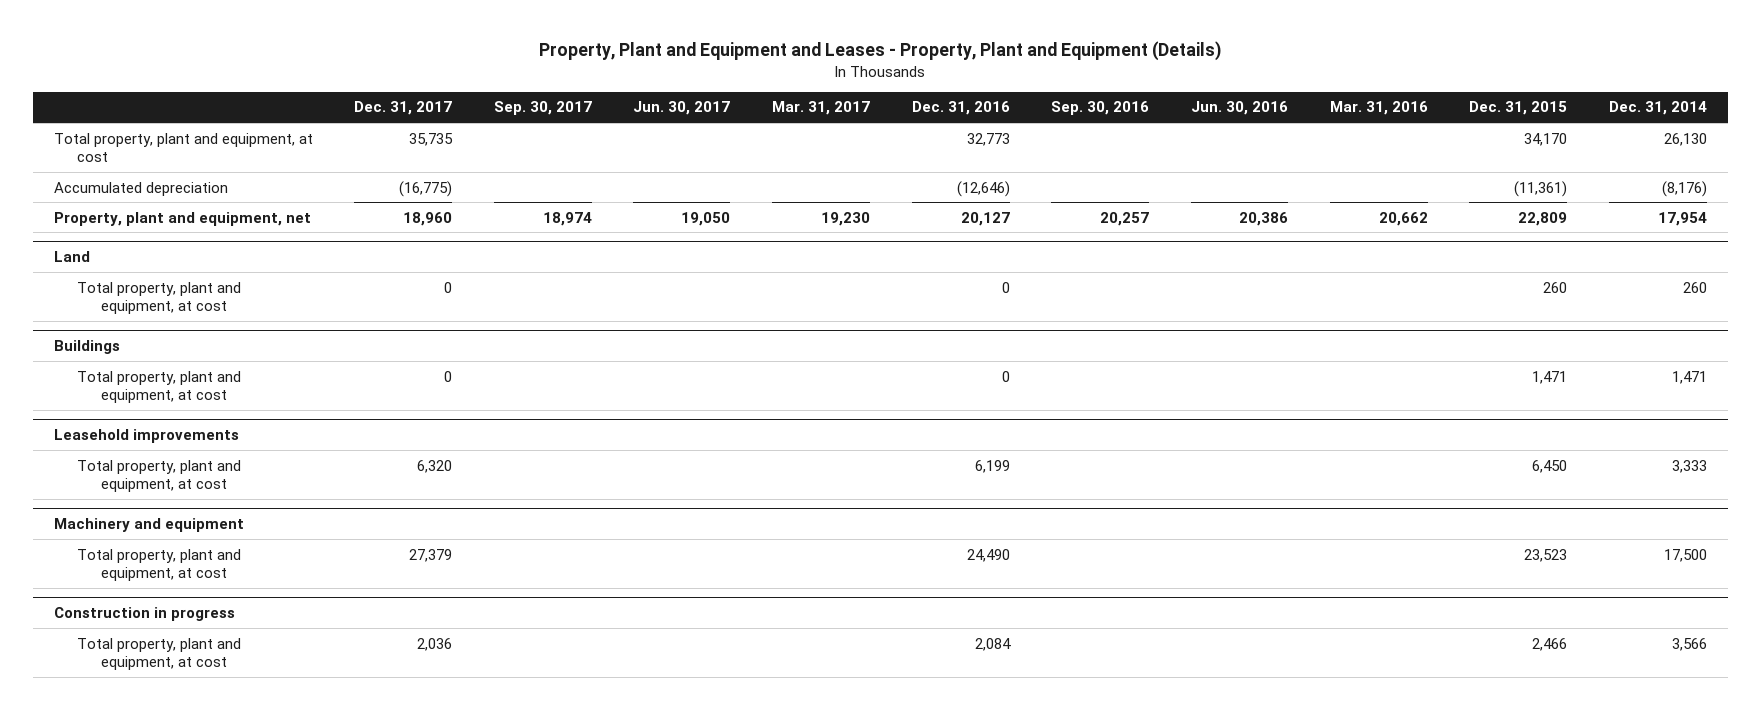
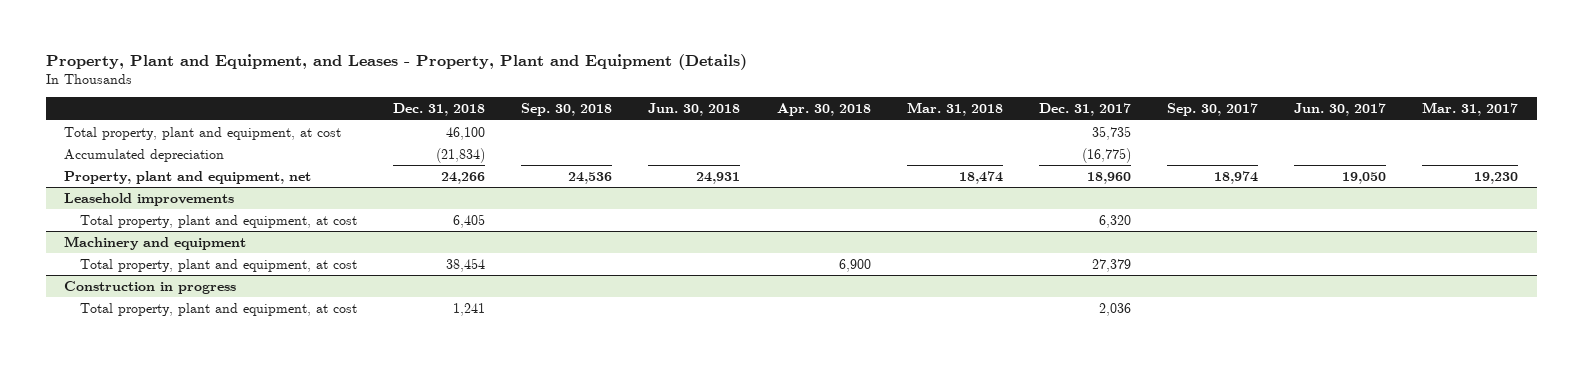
- Property, Plant and Equipment and Leases - Property, Plant and Equipment (Details)
+ Property, Plant and Equipment, and Leases - Property, Plant and Equipment (Details)
- | Dec. 31, 2017 | Sep. 30, 2017 | Jun. 30, 2017 | Mar. 31, 2017 | Dec. 31, 2016 | Sep. 30, 2016 | Jun. 30, 2016 | Mar. 31, 2016 | Dec. 31, 2015 | Dec. 31, 2014
+ | Dec. 31, 2018 | Sep. 30, 2018 | Jun. 30, 2018 | Apr. 30, 2018 | Mar. 31, 2018 | Dec. 31, 2017 | Sep. 30, 2017 | Jun. 30, 2017 | Mar. 31, 2017
- Land
- Total property, plant and equipment, at cost | 0 | | | | 0 | | | | 260 | 260
- Buildings
- Total property, plant and equipment, at cost | 0 | | | | 0 | | | | 1,471 | 1,471

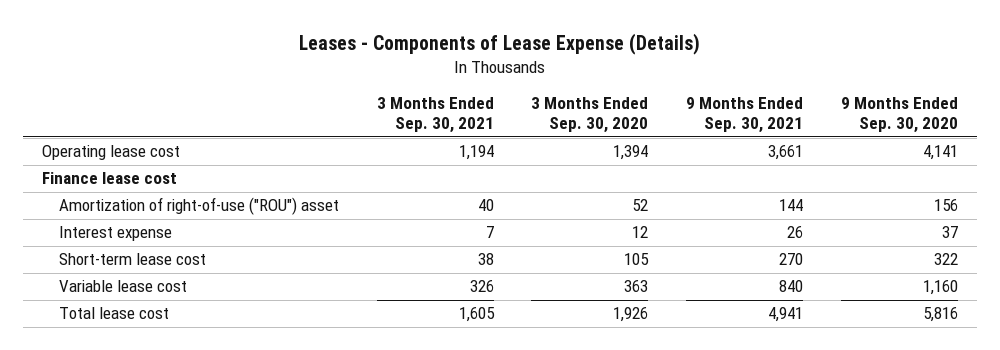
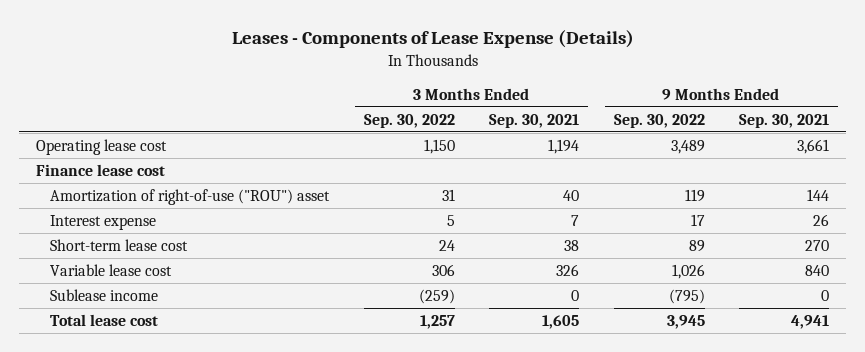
- | 3 Months Ended Sep. 30, 2021 | 3 Months Ended Sep. 30, 2020 | 9 Months Ended Sep. 30, 2021 | 9 Months Ended Sep. 30, 2020
+ | 3 Months Ended Sep. 30, 2022 | 3 Months Ended Sep. 30, 2021 | 9 Months Ended Sep. 30, 2022 | 9 Months Ended Sep. 30, 2021
+ Sublease income | (259) | 0 | (795) | 0

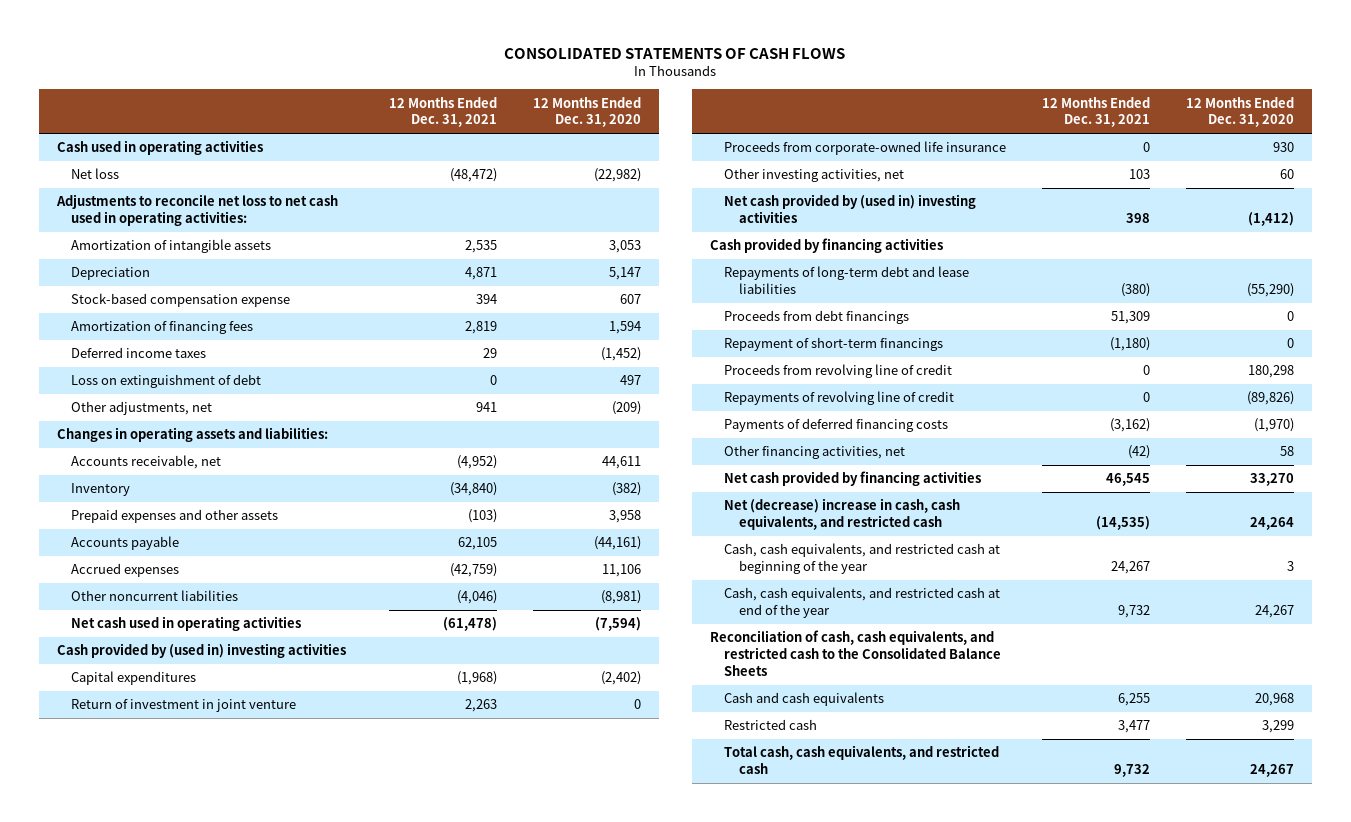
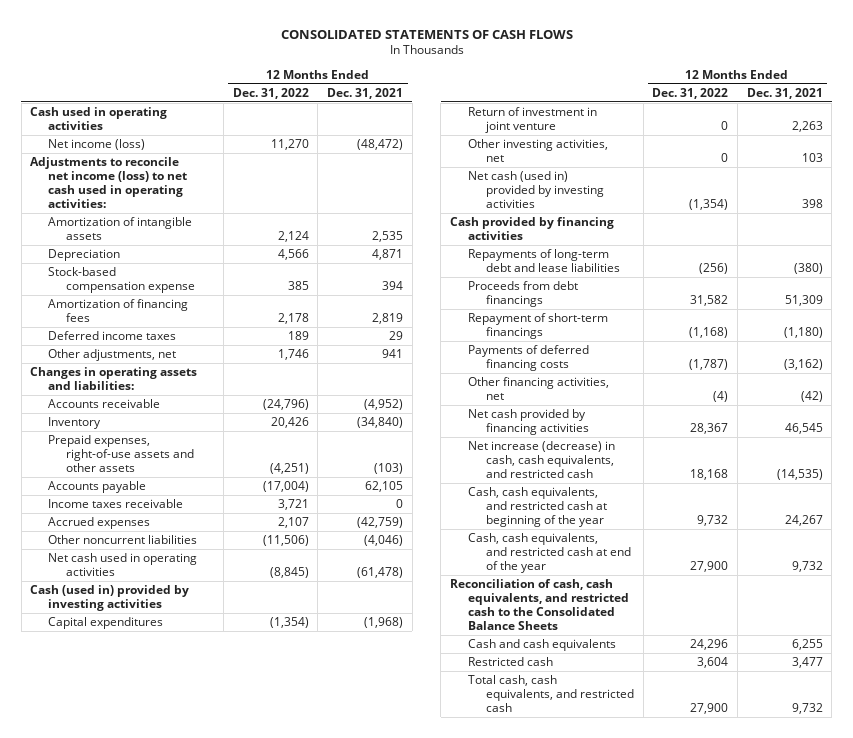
- | 12 Months Ended Dec. 31, 2021 | 12 Months Ended Dec. 31, 2020
+ | 12 Months Ended Dec. 31, 2022 | 12 Months Ended Dec. 31, 2021
- Net loss | (48,472) | (22,982)
- Adjustments to reconcile net loss to net cash used in operating activities:
+ Net income (loss) | 11,270 | (48,472)
+ Adjustments to reconcile net income (loss) to net cash used in operating activities:
- Loss on extinguishment of debt | 0 | 497
- Accounts receivable, net | (4,952) | 44,611
+ Accounts receivable | (24,796) | (4,952)
- Prepaid expenses and other assets | (103) | 3,958
+ Prepaid expenses, right-of-use assets and other assets | (4,251) | (103)
+ Income taxes receivable | 3,721 | 0
- Cash provided by (used in) investing activities
+ Cash (used in) provided by investing activities
- Proceeds from corporate-owned life insurance | 0 | 930
- Net cash provided by (used in) investing activities | 398 | (1,412)
+ Net cash (used in) provided by investing activities | (1,354) | 398
- Proceeds from revolving line of credit | 0 | 180,298
- Repayments of revolving line of credit | 0 | (89,826)
- Net (decrease) increase in cash, cash equivalents, and restricted cash | (14,535) | 24,264
+ Net increase (decrease) in cash, cash equivalents, and restricted cash | 18,168 | (14,535)

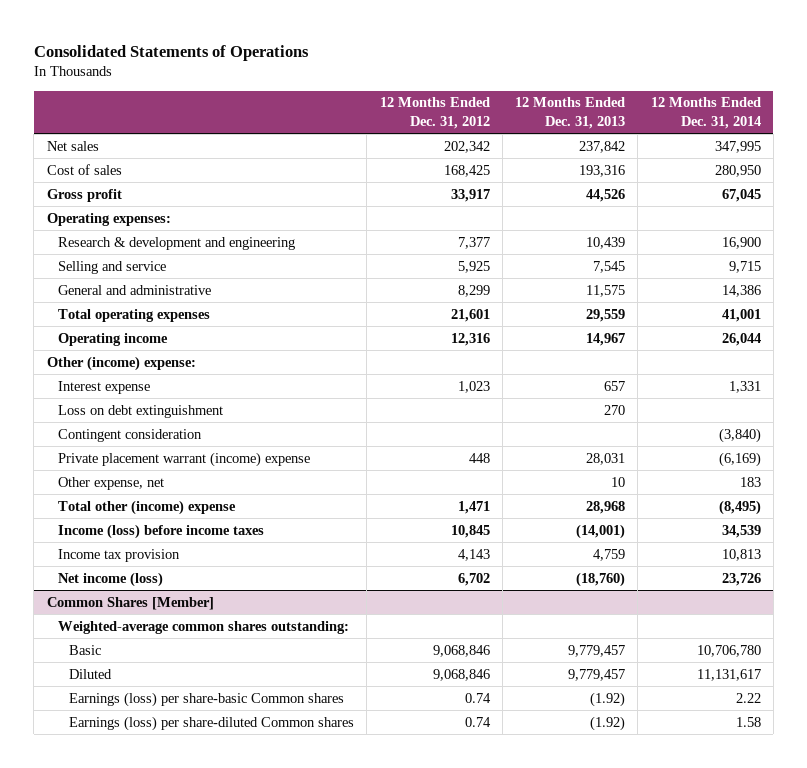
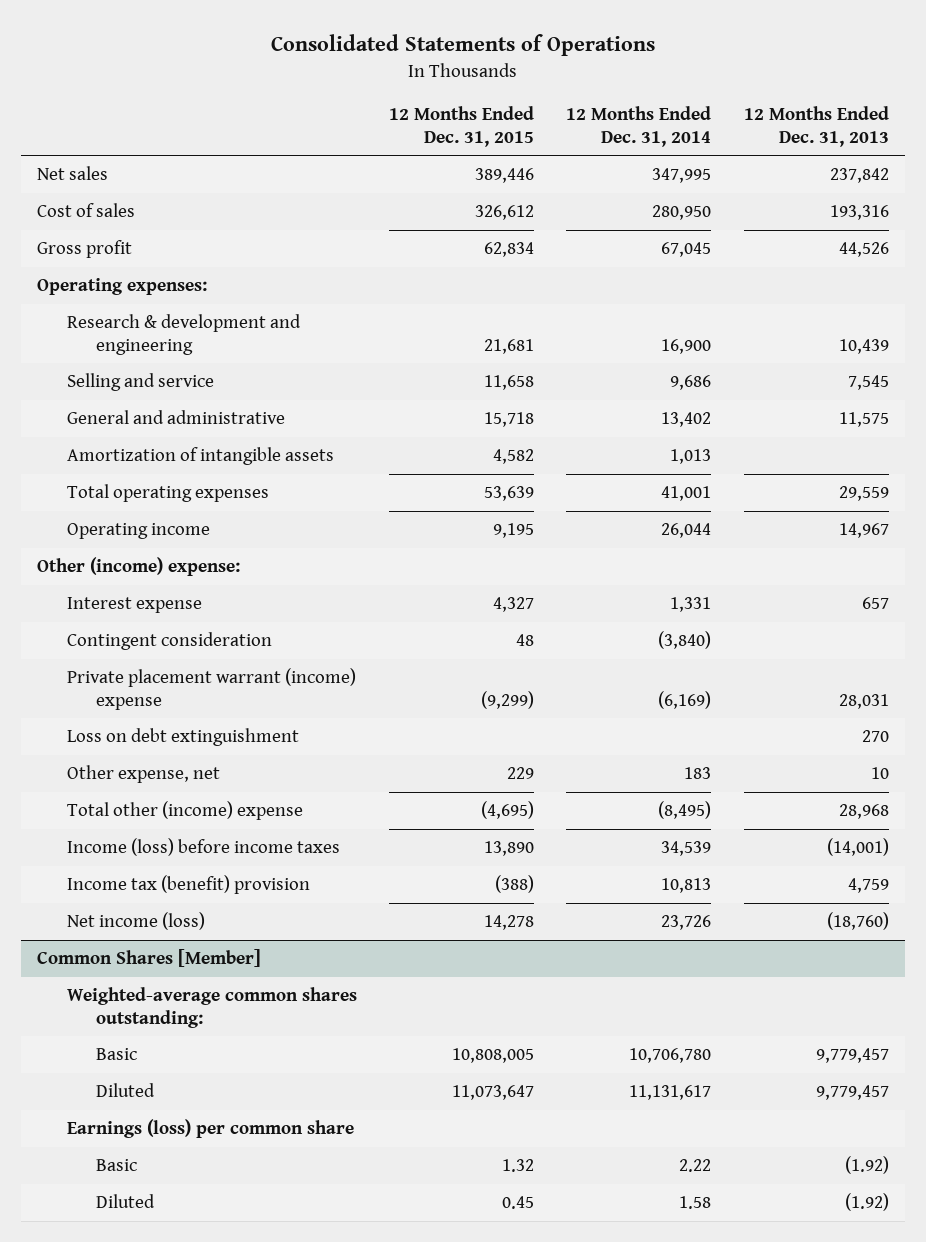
- | 12 Months Ended Dec. 31, 2012 | 12 Months Ended Dec. 31, 2013 | 12 Months Ended Dec. 31, 2014
+ | 12 Months Ended Dec. 31, 2015 | 12 Months Ended Dec. 31, 2014 | 12 Months Ended Dec. 31, 2013
- Selling and service | 5,925 | 7,545 | 9,715
- General and administrative | 8,299 | 11,575 | 14,386
+ Selling and service | 11,658 | 9,686 | 7,545
+ General and administrative | 15,718 | 13,402 | 11,575
+ Amortization of intangible assets | 4,582 | 1,013 |
moved down: Loss on debt extinguishment | | | 270
- Income tax provision | 4,143 | 4,759 | 10,813
+ Income tax (benefit) provision | (388) | 10,813 | 4,759
@ Common Shares [Member]
- Earnings (loss) per share-basic Common shares | 0.74 | (1.92) | 2.22
- Earnings (loss) per share-diluted Common shares | 0.74 | (1.92) | 1.58
+ Earnings (loss) per common share
+ Basic | 1.32 | 2.22 | (1.92)
+ Diluted | 0.45 | 1.58 | (1.92)

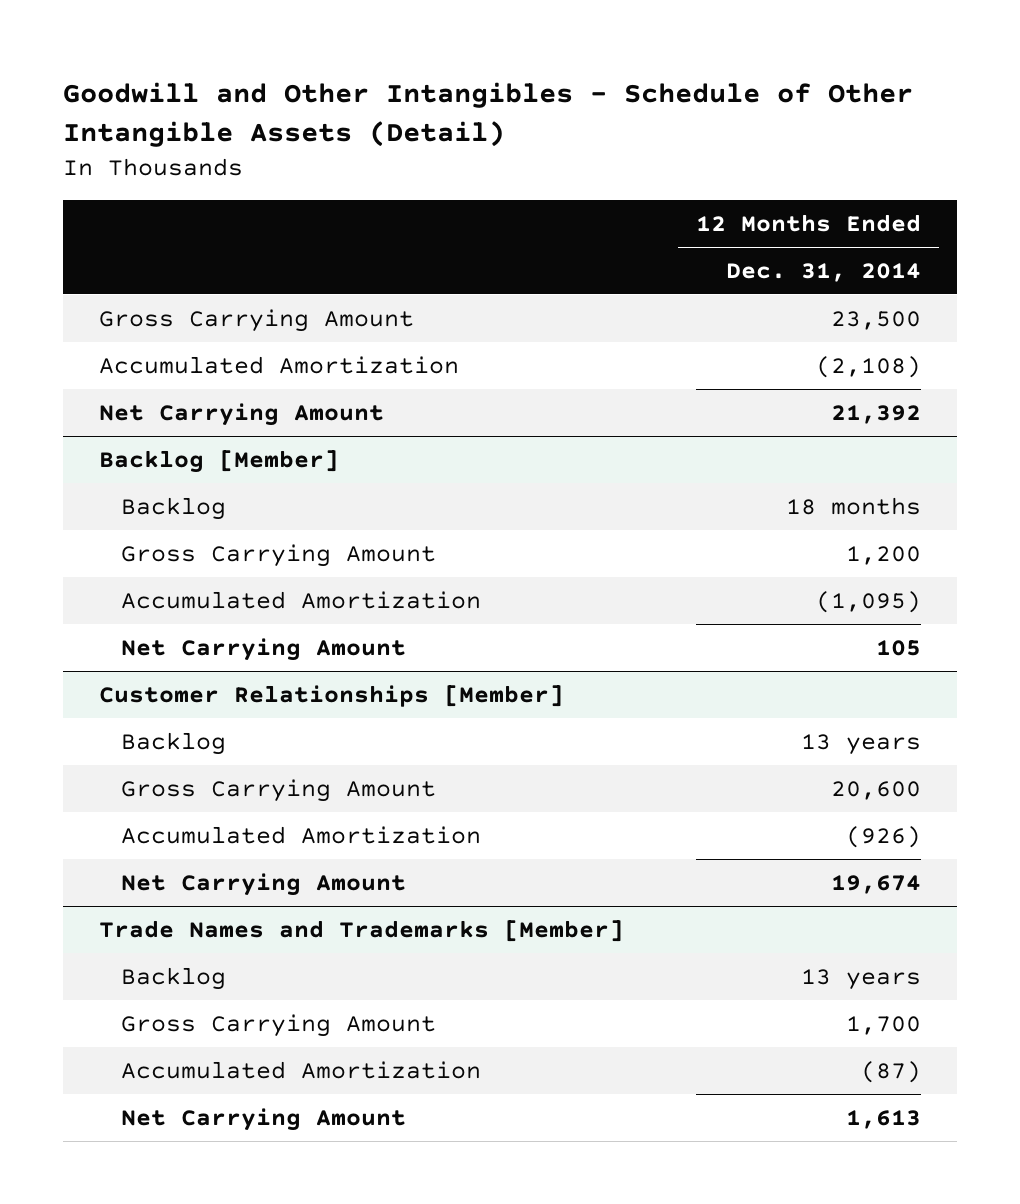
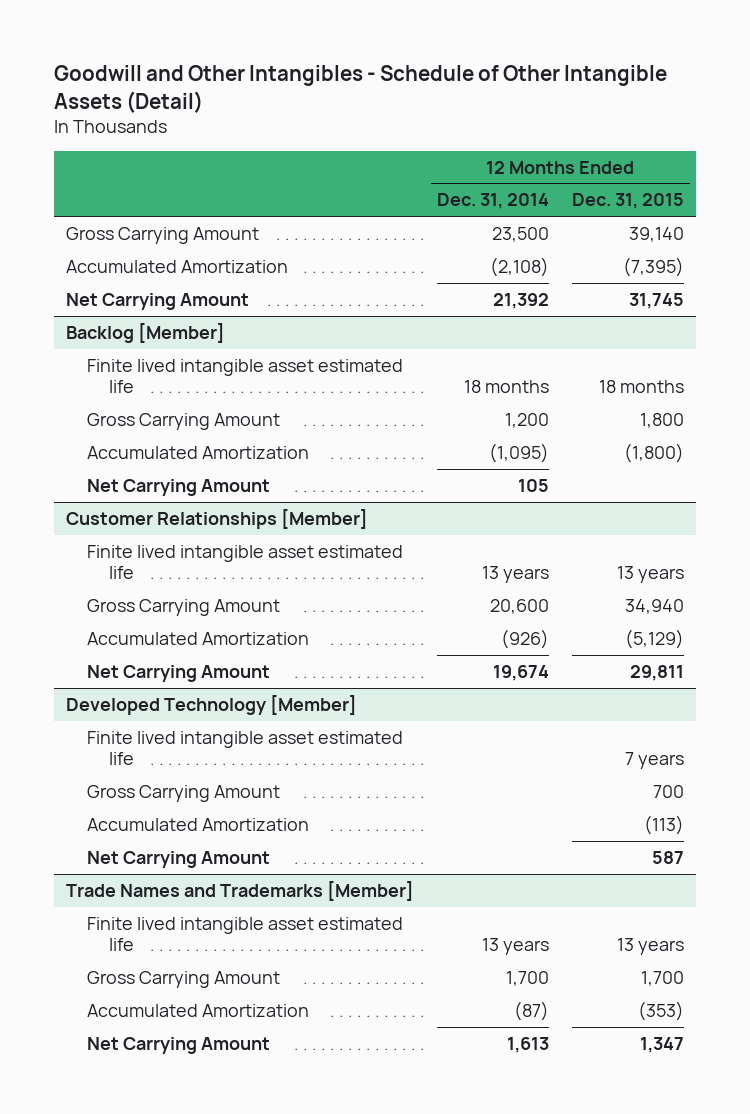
- | 12 Months Ended Dec. 31, 2014
+ | 12 Months Ended Dec. 31, 2014 | 12 Months Ended Dec. 31, 2015
@ Backlog [Member]
- Backlog | 18 months
+ Finite lived intangible asset estimated life | 18 months | 18 months
@ Customer Relationships [Member]
- Backlog | 13 years
+ Finite lived intangible asset estimated life | 13 years | 13 years
+ Developed Technology [Member]
+ Finite lived intangible asset estimated life | | 7 years
+ Gross Carrying Amount | | 700
+ Accumulated Amortization | | (113)
+ Net Carrying Amount | | 587
@ Trade Names and Trademarks [Member]
- Backlog | 13 years
+ Finite lived intangible asset estimated life | 13 years | 13 years

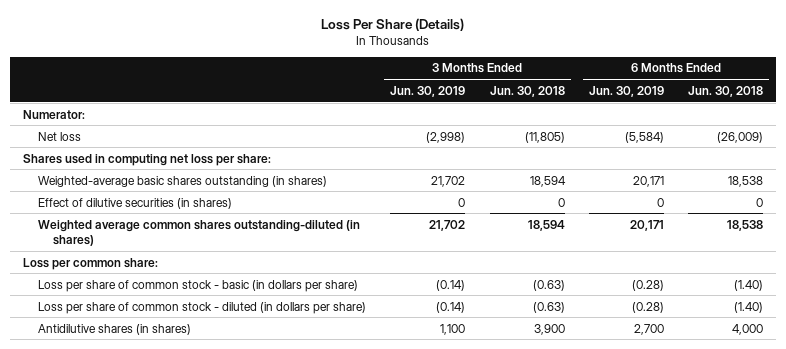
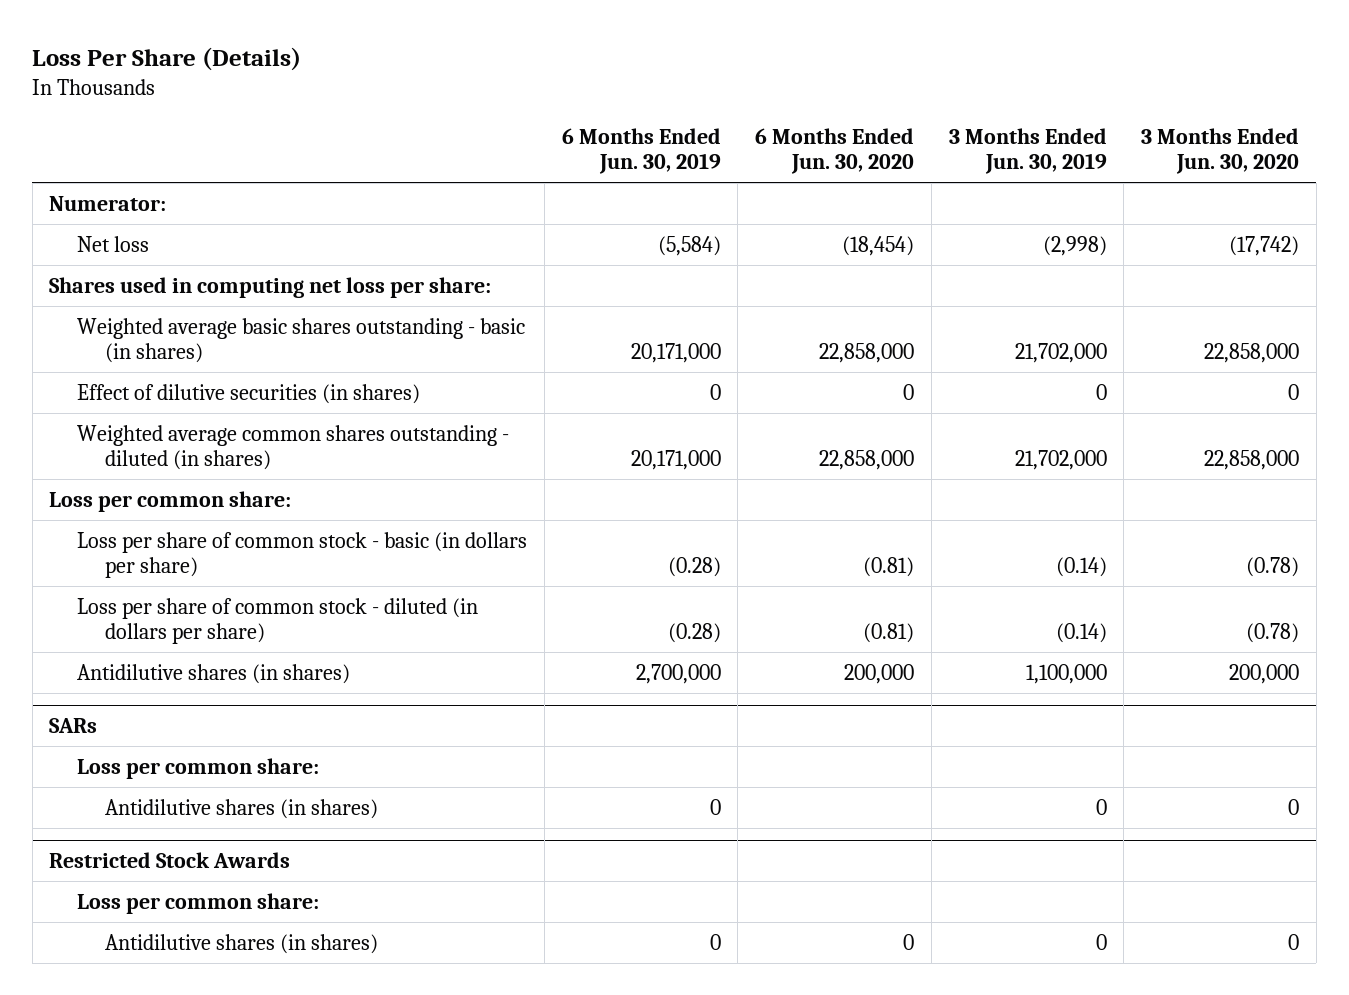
- | 3 Months Ended Jun. 30, 2019 | 3 Months Ended Jun. 30, 2018 | 6 Months Ended Jun. 30, 2019 | 6 Months Ended Jun. 30, 2018
+ | 6 Months Ended Jun. 30, 2019 | 6 Months Ended Jun. 30, 2020 | 3 Months Ended Jun. 30, 2019 | 3 Months Ended Jun. 30, 2020
- Weighted-average basic shares outstanding (in shares) | 21,702 | 18,594 | 20,171 | 18,538
+ Weighted average basic shares outstanding - basic (in shares) | 20,171,000 | 22,858,000 | 21,702,000 | 22,858,000
- Weighted average common shares outstanding-diluted (in shares) | 21,702 | 18,594 | 20,171 | 18,538
+ Weighted average common shares outstanding - diluted (in shares) | 20,171,000 | 22,858,000 | 21,702,000 | 22,858,000
- Antidilutive shares (in shares) | 1,100 | 3,900 | 2,700 | 4,000
+ Antidilutive shares (in shares) | 2,700,000 | 200,000 | 1,100,000 | 200,000
+ SARs
+ Loss per common share:
+ Antidilutive shares (in shares) | 0 | | 0 | 0
+ Restricted Stock Awards
+ Loss per common share:
+ Antidilutive shares (in shares) | 0 | 0 | 0 | 0

